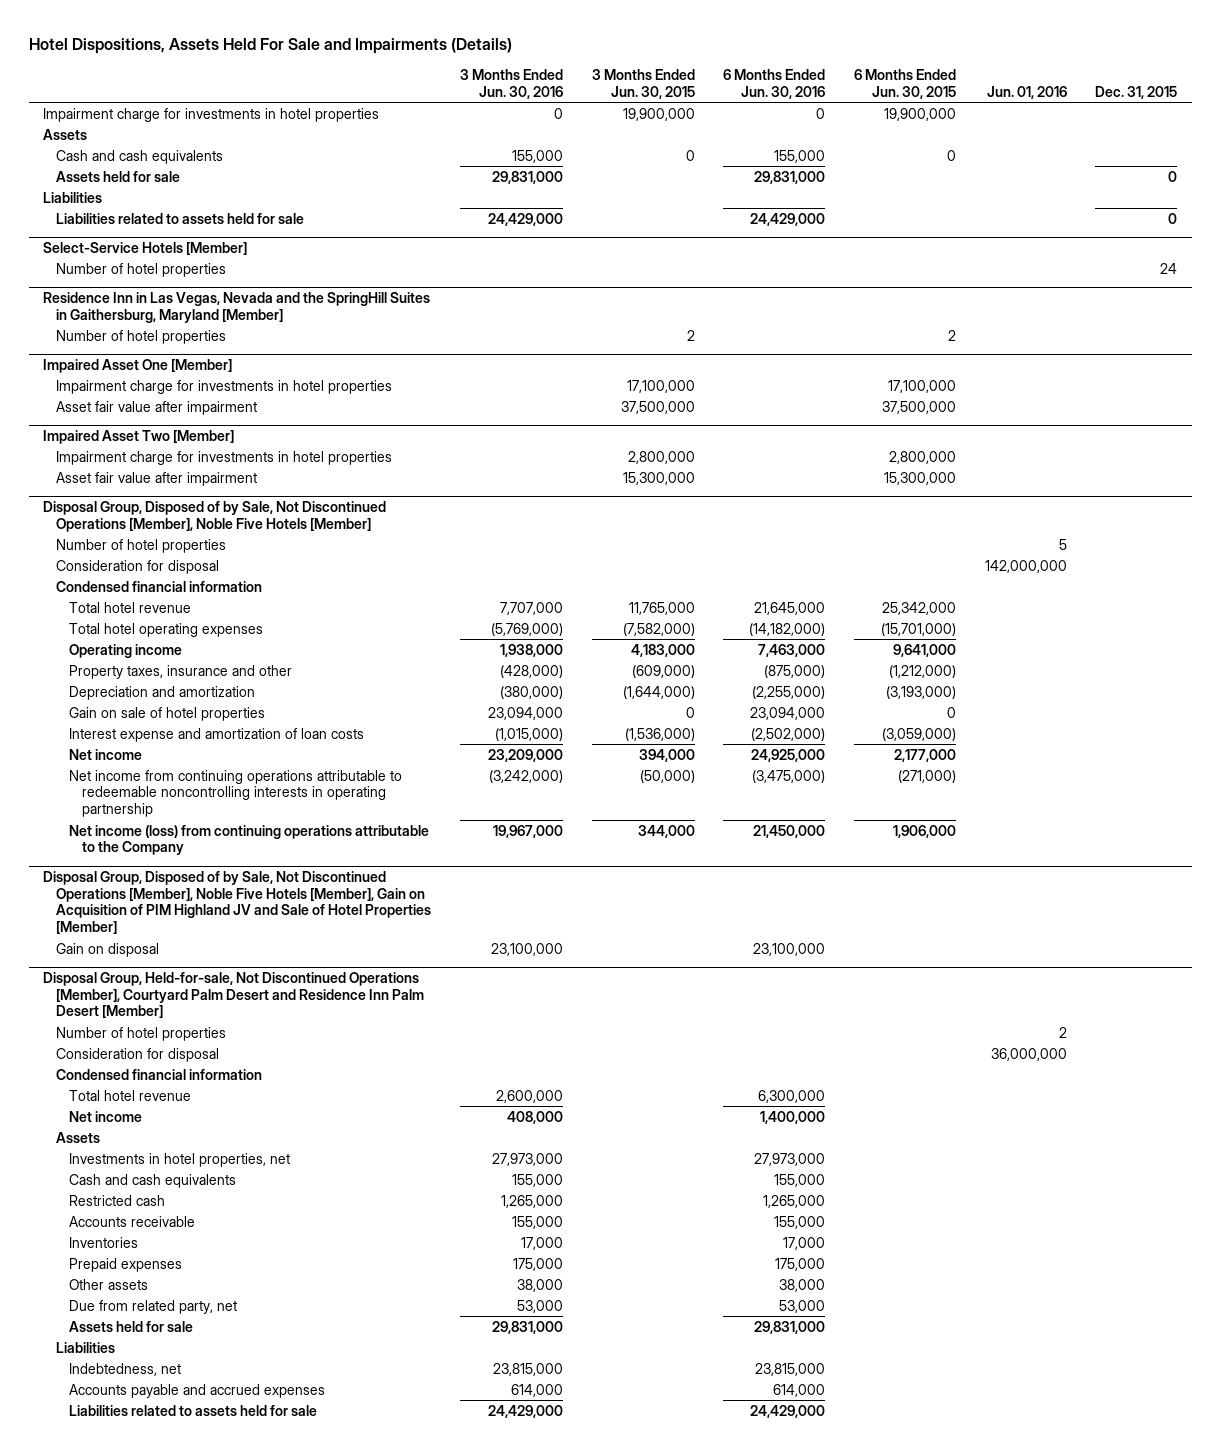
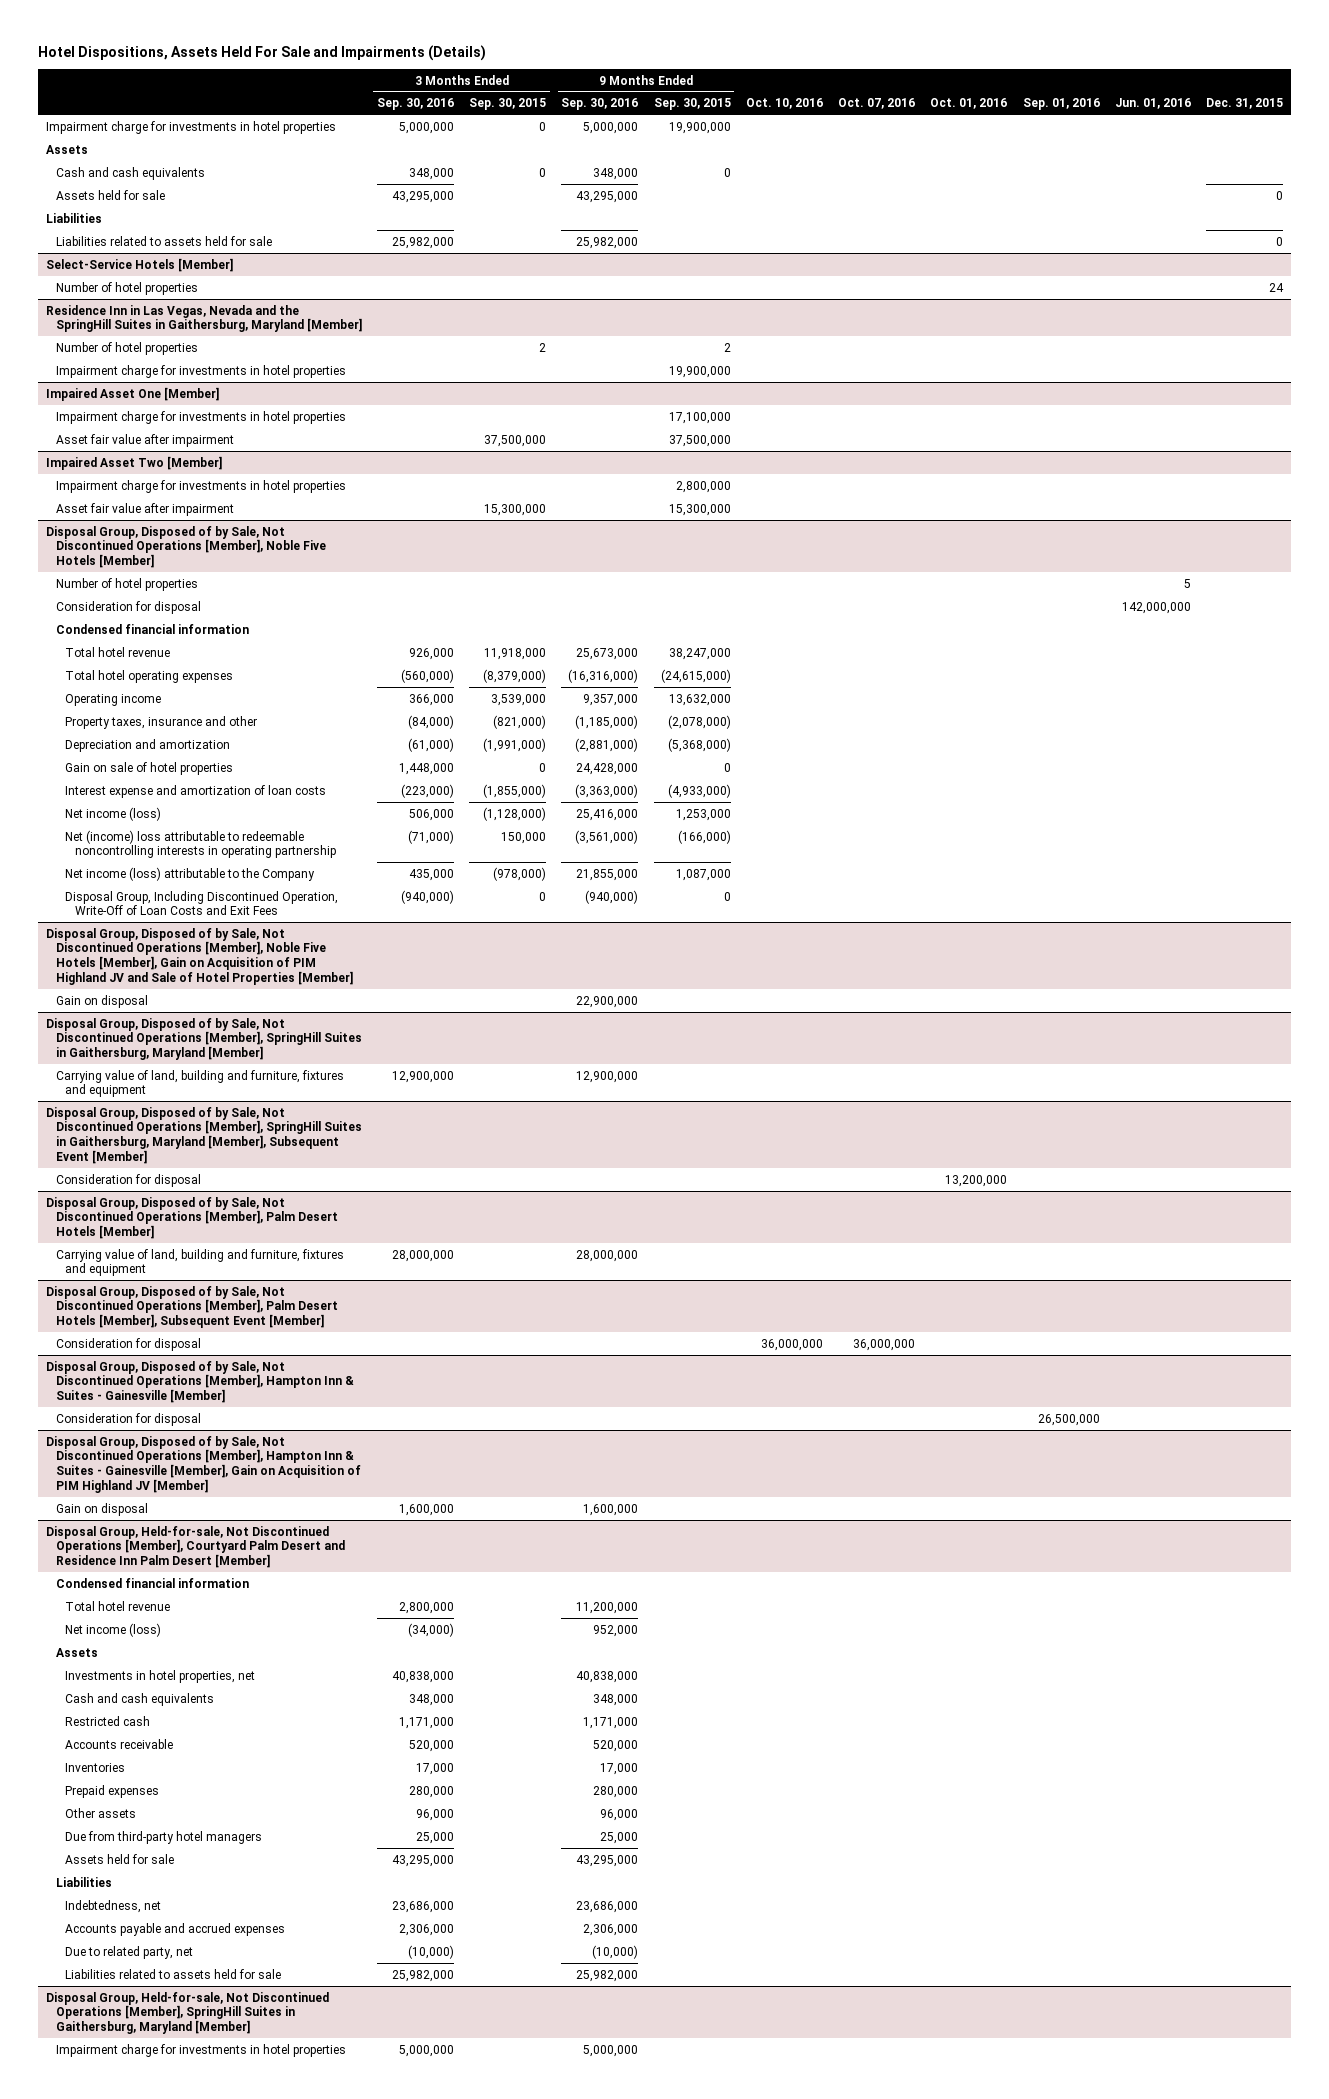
- | 3 Months Ended Jun. 30, 2016 | 3 Months Ended Jun. 30, 2015 | 6 Months Ended Jun. 30, 2016 | 6 Months Ended Jun. 30, 2015 | Jun. 01, 2016 | Dec. 31, 2015
+ | 3 Months Ended Sep. 30, 2016 | 3 Months Ended Sep. 30, 2015 | 9 Months Ended Sep. 30, 2016 | 9 Months Ended Sep. 30, 2015 | Oct. 10, 2016 | Oct. 07, 2016 | Oct. 01, 2016 | Sep. 01, 2016 | Jun. 01, 2016 | Dec. 31, 2015
@ Residence Inn in Las Vegas, Nevada and the SpringHill Suites in Gaithersburg, Maryland [Member]
+ Impairment charge for investments in hotel properties | | | | 19,900,000 | | | | | |
@ Disposal Group, Disposed of by Sale, Not Discontinued Operations [Member], Noble Five Hotels [Member]
- Net income | 23,209,000 | 394,000 | 24,925,000 | 2,177,000 | |
- Net income from continuing operations attributable to redeemable noncontrolling interests in operating partnership | (3,242,000) | (50,000) | (3,475,000) | (271,000) | |
- Net income (loss) from continuing operations attributable to the Company | 19,967,000 | 344,000 | 21,450,000 | 1,906,000 | |
+ Net income (loss) | 506,000 | (1,128,000) | 25,416,000 | 1,253,000 | | | | | |
+ Net (income) loss attributable to redeemable noncontrolling interests in operating partnership | (71,000) | 150,000 | (3,561,000) | (166,000) | | | | | |
+ Net income (loss) attributable to the Company | 435,000 | (978,000) | 21,855,000 | 1,087,000 | | | | | |
+ Disposal Group, Including Discontinued Operation, Write-Off of Loan Costs and Exit Fees | (940,000) | 0 | (940,000) | 0 | | | | | |
+ Disposal Group, Disposed of by Sale, Not Discontinued Operations [Member], SpringHill Suites in Gaithersburg, Maryland [Member]
+ Carrying value of land, building and furniture, fixtures and equipment | 12,900,000 | | 12,900,000 | | | | | | |
+ Disposal Group, Disposed of by Sale, Not Discontinued Operations [Member], SpringHill Suites in Gaithersburg, Maryland [Member], Subsequent Event [Member]
+ Consideration for disposal | | | | | | | 13,200,000 | | |
+ Disposal Group, Disposed of by Sale, Not Discontinued Operations [Member], Palm Desert Hotels [Member]
+ Carrying value of land, building and furniture, fixtures and equipment | 28,000,000 | | 28,000,000 | | | | | | |
+ Disposal Group, Disposed of by Sale, Not Discontinued Operations [Member], Palm Desert Hotels [Member], Subsequent Event [Member]
+ Consideration for disposal | | | | | 36,000,000 | 36,000,000 | | | |
+ Disposal Group, Disposed of by Sale, Not Discontinued Operations [Member], Hampton Inn & Suites - Gainesville [Member]
+ Consideration for disposal | | | | | | | | 26,500,000 | |
+ Disposal Group, Disposed of by Sale, Not Discontinued Operations [Member], Hampton Inn & Suites - Gainesville [Member], Gain on Acquisition of PIM Highland JV [Member]
+ Gain on disposal | 1,600,000 | | 1,600,000 | | | | | | |
@ Disposal Group, Held-for-sale, Not Discontinued Operations [Member], Courtyard Palm Desert and Residence Inn Palm Desert [Member]
- Number of hotel properties | | | | | 2 |
- Consideration for disposal | | | | | 36,000,000 |
- Net income | 408,000 | | 1,400,000 | | |
+ Net income (loss) | (34,000) | | 952,000 | | | | | | |
- Due from related party, net | 53,000 | | 53,000 | | |
+ Due from third-party hotel managers | 25,000 | | 25,000 | | | | | | |
+ Due to related party, net | (10,000) | | (10,000) | | | | | | |
+ Disposal Group, Held-for-sale, Not Discontinued Operations [Member], SpringHill Suites in Gaithersburg, Maryland [Member]
+ Impairment charge for investments in hotel properties | 5,000,000 | | 5,000,000 | | | | | | |

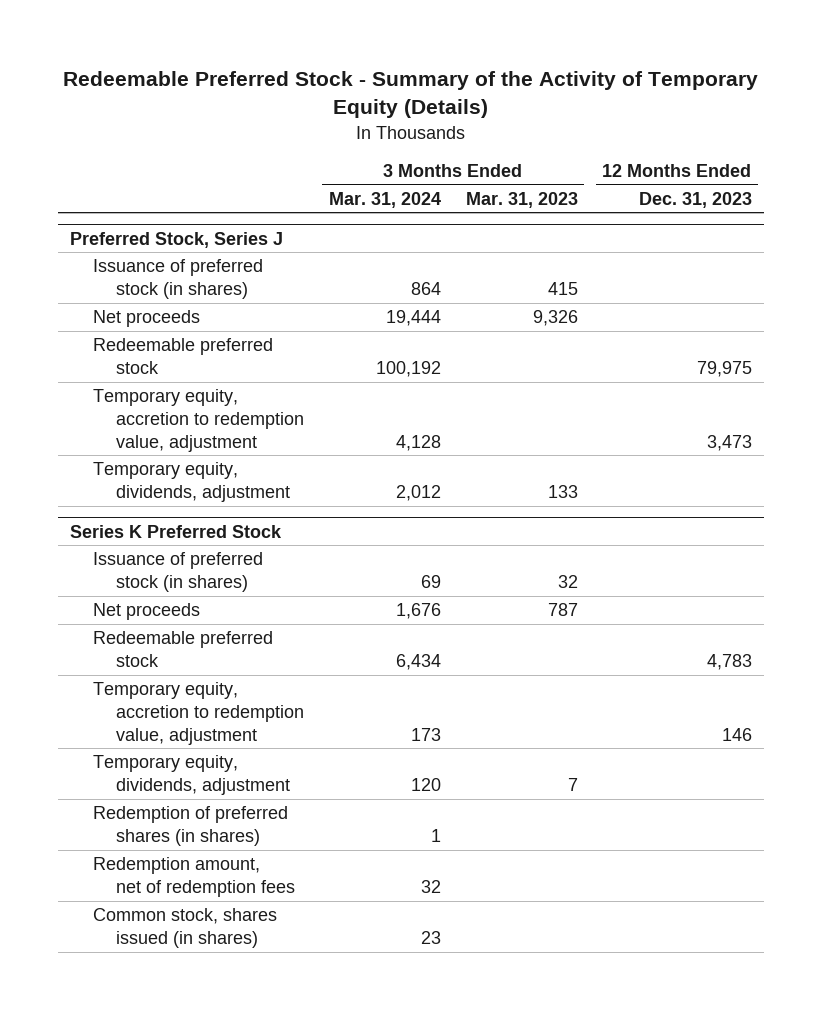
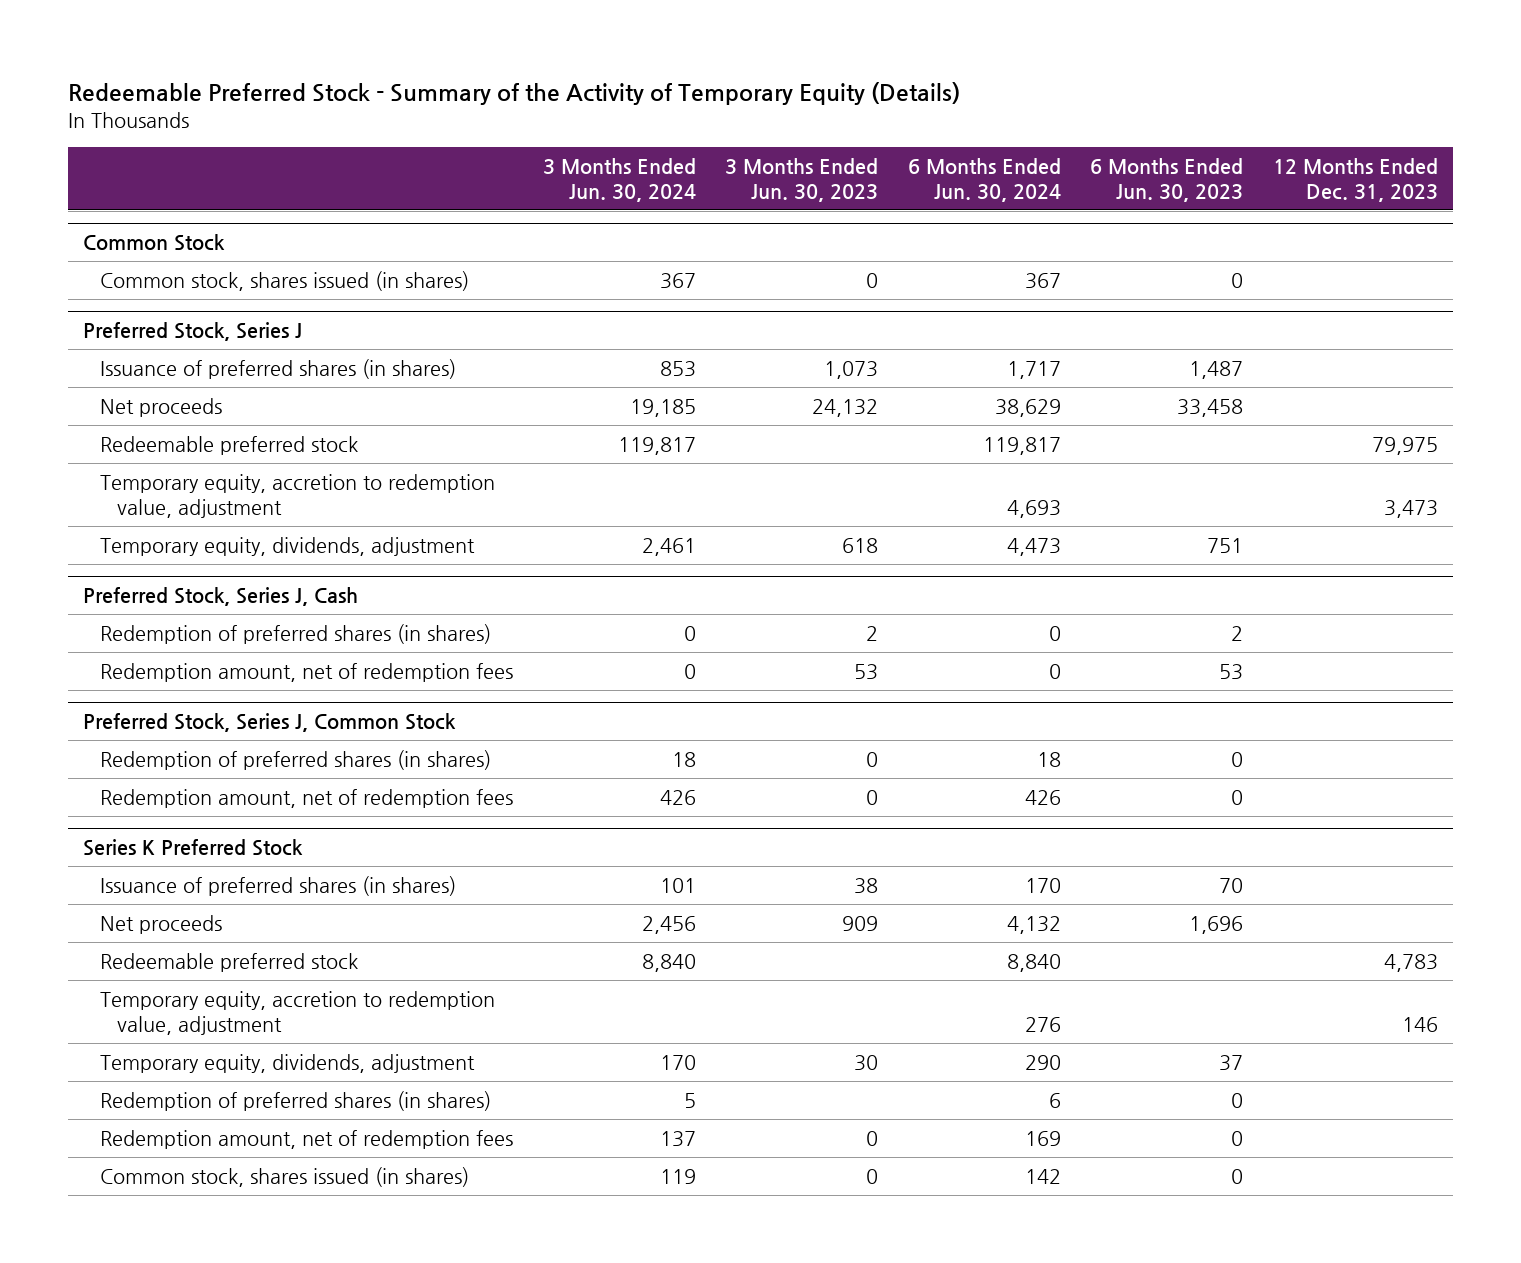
- | 3 Months Ended Mar. 31, 2024 | 3 Months Ended Mar. 31, 2023 | 12 Months Ended Dec. 31, 2023
+ | 3 Months Ended Jun. 30, 2024 | 3 Months Ended Jun. 30, 2023 | 6 Months Ended Jun. 30, 2024 | 6 Months Ended Jun. 30, 2023 | 12 Months Ended Dec. 31, 2023
+ Common Stock
+ Common stock, shares issued (in shares) | 367 | 0 | 367 | 0 |
@ Preferred Stock, Series J
- Issuance of preferred stock (in shares) | 864 | 415 |
+ Issuance of preferred shares (in shares) | 853 | 1,073 | 1,717 | 1,487 |
+ Preferred Stock, Series J, Cash
+ Redemption of preferred shares (in shares) | 0 | 2 | 0 | 2 |
+ Redemption amount, net of redemption fees | 0 | 53 | 0 | 53 |
+ Preferred Stock, Series J, Common Stock
+ Redemption of preferred shares (in shares) | 18 | 0 | 18 | 0 |
+ Redemption amount, net of redemption fees | 426 | 0 | 426 | 0 |
@ Series K Preferred Stock
- Issuance of preferred stock (in shares) | 69 | 32 |
+ Issuance of preferred shares (in shares) | 101 | 38 | 170 | 70 |

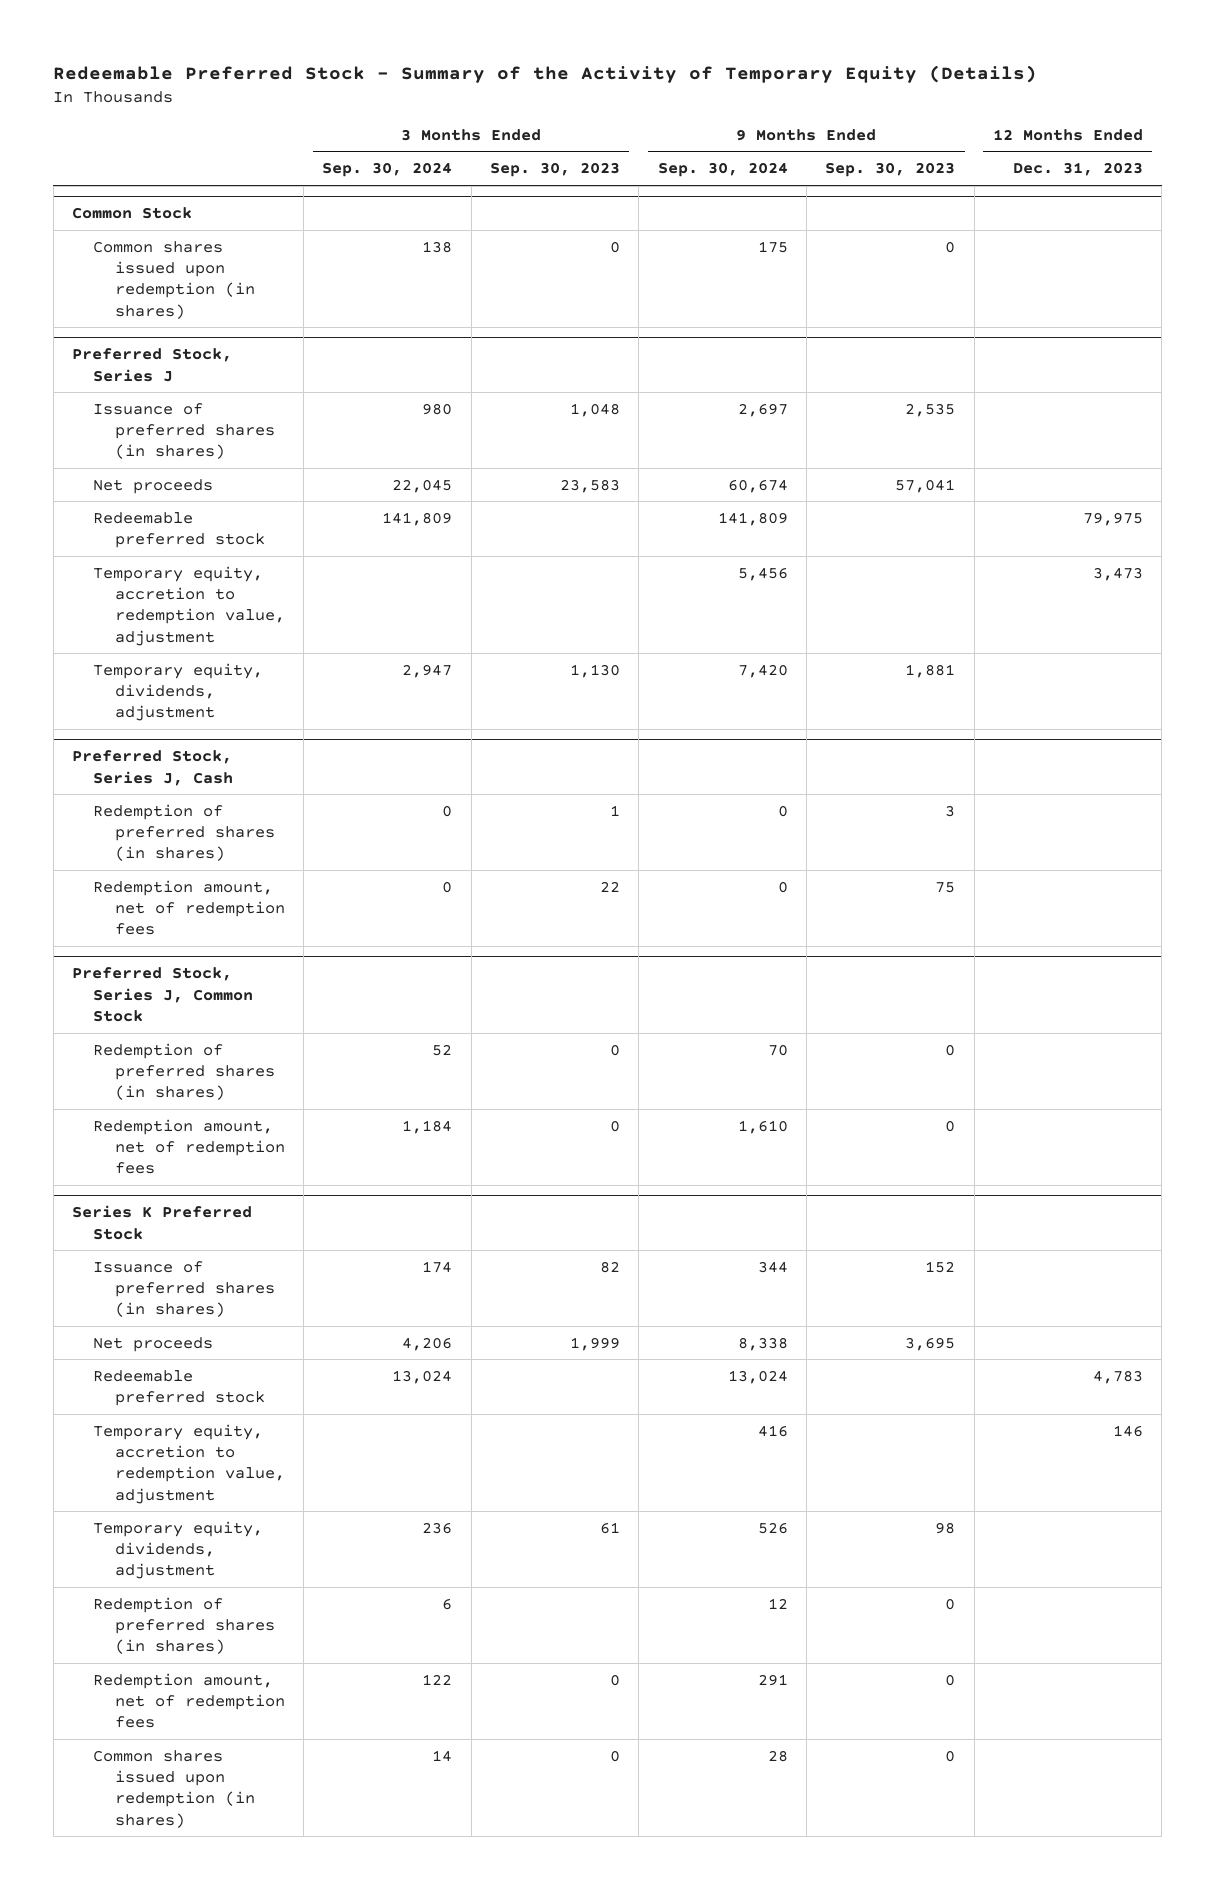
- | 3 Months Ended Jun. 30, 2024 | 3 Months Ended Jun. 30, 2023 | 6 Months Ended Jun. 30, 2024 | 6 Months Ended Jun. 30, 2023 | 12 Months Ended Dec. 31, 2023
+ | 3 Months Ended Sep. 30, 2024 | 3 Months Ended Sep. 30, 2023 | 9 Months Ended Sep. 30, 2024 | 9 Months Ended Sep. 30, 2023 | 12 Months Ended Dec. 31, 2023
@ Common Stock
- Common stock, shares issued (in shares) | 367 | 0 | 367 | 0 |
+ Common shares issued upon redemption (in shares) | 138 | 0 | 175 | 0 |
@ Series K Preferred Stock
- Common stock, shares issued (in shares) | 119 | 0 | 142 | 0 |
+ Common shares issued upon redemption (in shares) | 14 | 0 | 28 | 0 |

